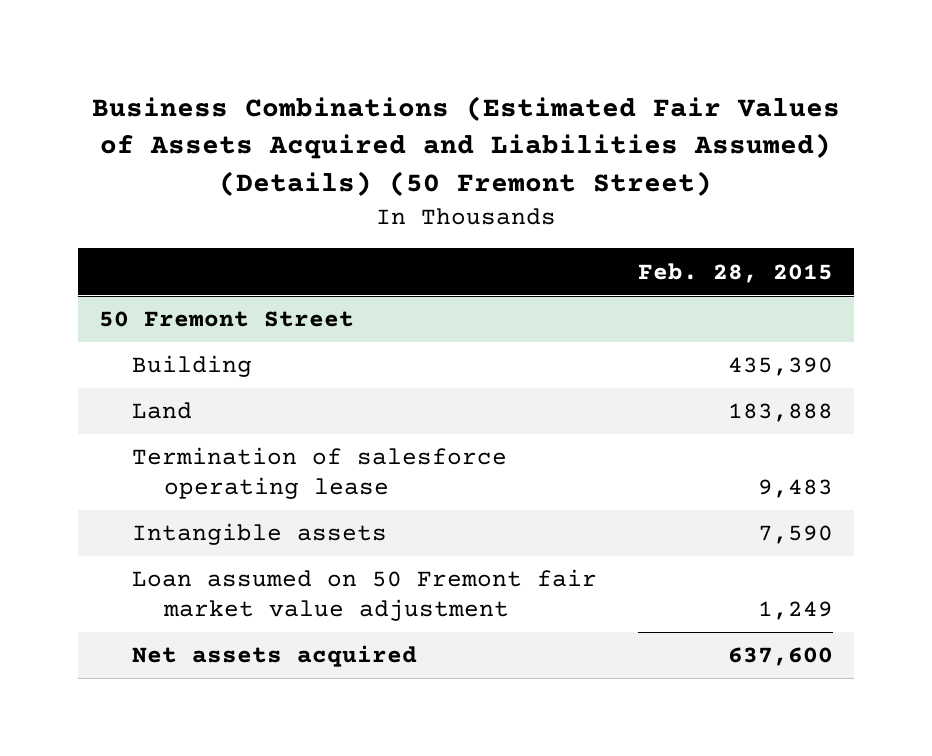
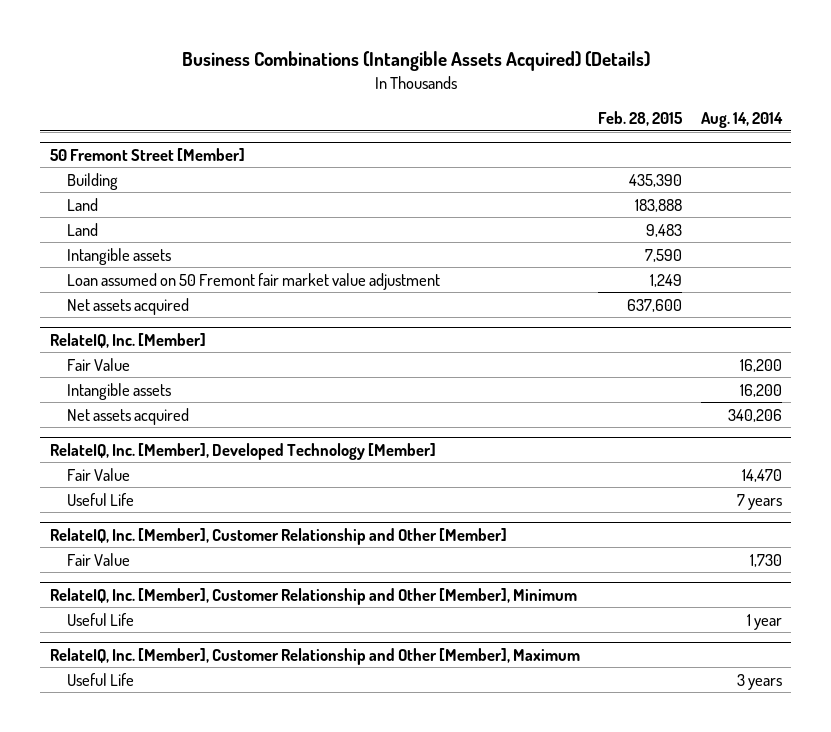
- Business Combinations (Estimated Fair Values of Assets Acquired and Liabilities Assumed) (Details) (50 Fremont Street)
+ Business Combinations (Intangible Assets Acquired) (Details)
- | Feb. 28, 2015
+ | Feb. 28, 2015 | Aug. 14, 2014
- 50 Fremont Street
+ 50 Fremont Street [Member]
- Termination of salesforce operating lease | 9,483
+ Land | 9,483 |
+ RelateIQ, Inc. [Member]
+ Fair Value | | 16,200
+ Intangible assets | | 16,200
+ Net assets acquired | | 340,206
+ RelateIQ, Inc. [Member], Developed Technology [Member]
+ Fair Value | | 14,470
+ Useful Life | | 7 years
+ RelateIQ, Inc. [Member], Customer Relationship and Other [Member]
+ Fair Value | | 1,730
+ RelateIQ, Inc. [Member], Customer Relationship and Other [Member], Minimum
+ Useful Life | | 1 year
+ RelateIQ, Inc. [Member], Customer Relationship and Other [Member], Maximum
+ Useful Life | | 3 years

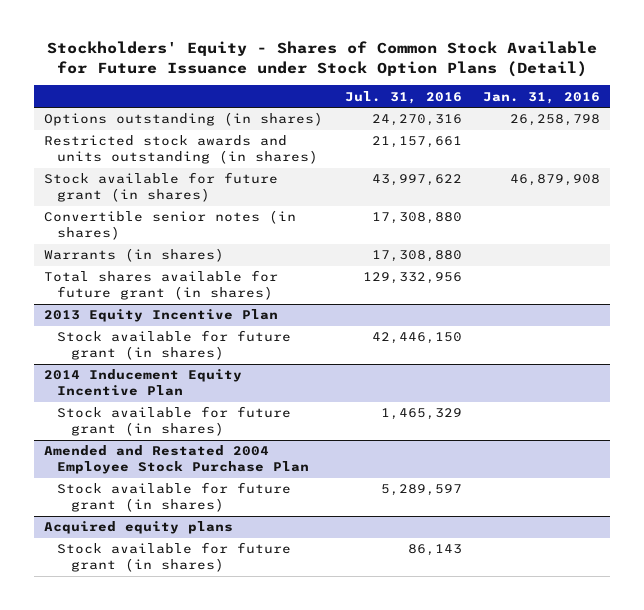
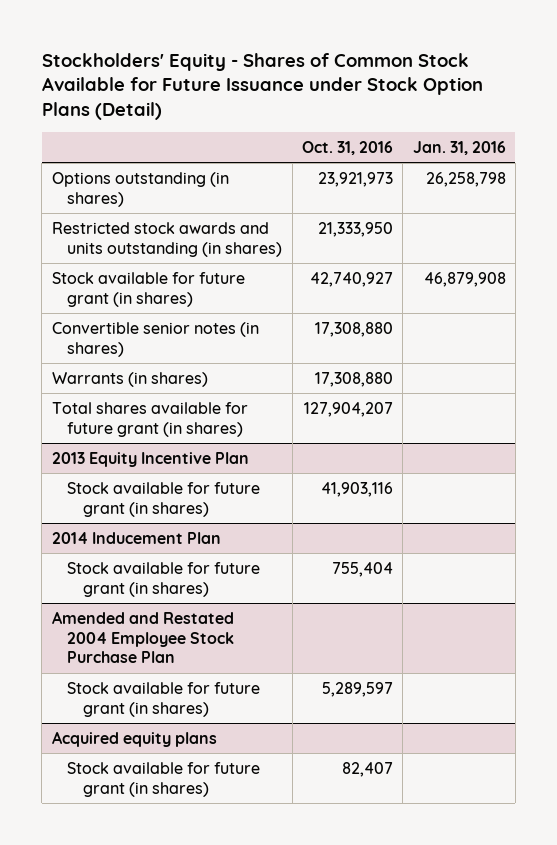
- | Jul. 31, 2016 | Jan. 31, 2016
+ | Oct. 31, 2016 | Jan. 31, 2016
- 2014 Inducement Equity Incentive Plan
+ 2014 Inducement Plan

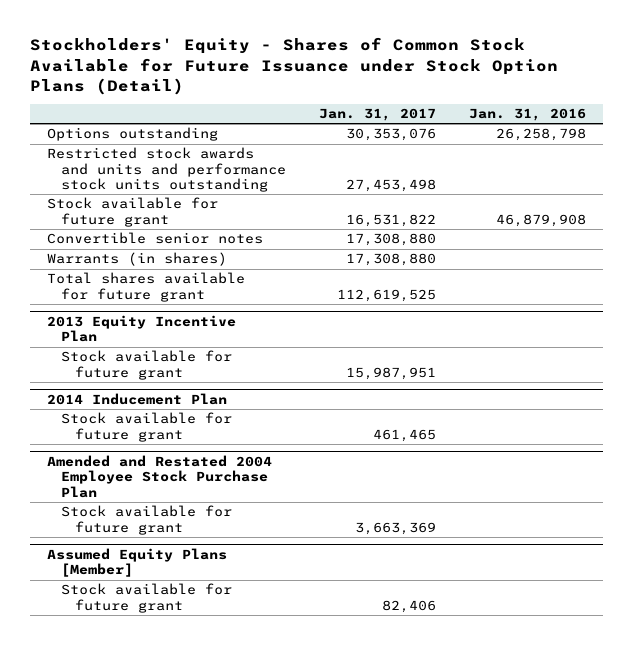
- | Oct. 31, 2016 | Jan. 31, 2016
+ | Jan. 31, 2017 | Jan. 31, 2016
- Options outstanding (in shares) | 23,921,973 | 26,258,798
- Restricted stock awards and units outstanding (in shares) | 21,333,950 |
- Stock available for future grant (in shares) | 42,740,927 | 46,879,908
- Convertible senior notes (in shares) | 17,308,880 |
+ Options outstanding | 30,353,076 | 26,258,798
+ Restricted stock awards and units and performance stock units outstanding | 27,453,498 |
+ Stock available for future grant | 16,531,822 | 46,879,908
+ Convertible senior notes | 17,308,880 |
- Total shares available for future grant (in shares) | 127,904,207 |
+ Total shares available for future grant | 112,619,525 |
@ 2013 Equity Incentive Plan
- Stock available for future grant (in shares) | 41,903,116 |
+ Stock available for future grant | 15,987,951 |
@ 2014 Inducement Plan
- Stock available for future grant (in shares) | 755,404 |
+ Stock available for future grant | 461,465 |
@ Amended and Restated 2004 Employee Stock Purchase Plan
- Stock available for future grant (in shares) | 5,289,597 |
- Acquired equity plans
- Stock available for future grant (in shares) | 82,407 |
@ Amended and Restated 2004 Employee Stock Purchase Plan
+ Stock available for future grant | 3,663,369 |
+ Assumed Equity Plans [Member]
+ Stock available for future grant | 82,406 |

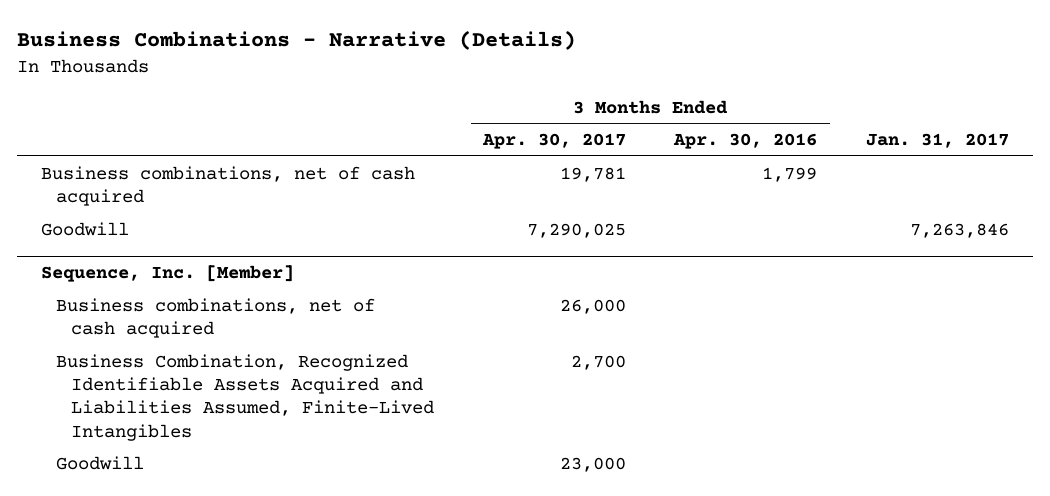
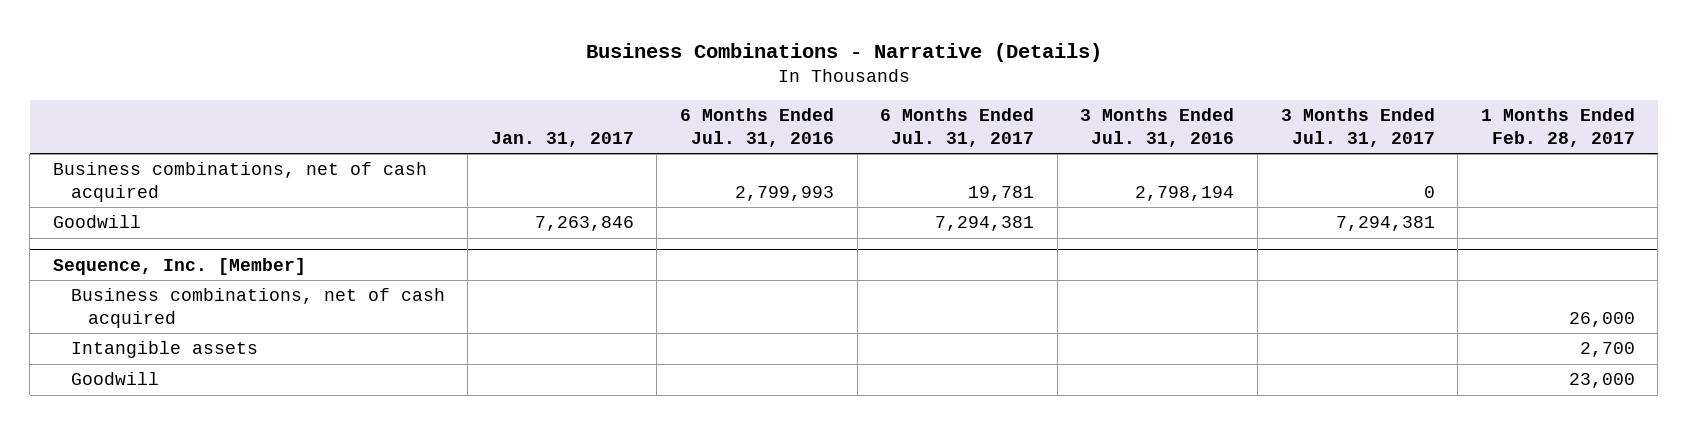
- | 3 Months Ended Apr. 30, 2017 | 3 Months Ended Apr. 30, 2016 | Jan. 31, 2017
+ | Jan. 31, 2017 | 6 Months Ended Jul. 31, 2016 | 6 Months Ended Jul. 31, 2017 | 3 Months Ended Jul. 31, 2016 | 3 Months Ended Jul. 31, 2017 | 1 Months Ended Feb. 28, 2017
@ Sequence, Inc. [Member]
- Business Combination, Recognized Identifiable Assets Acquired and Liabilities Assumed, Finite-Lived Intangibles | 2,700 | |
+ Intangible assets | | | | | | 2,700

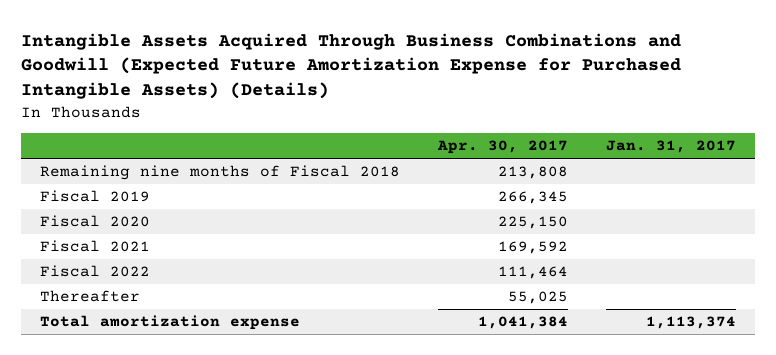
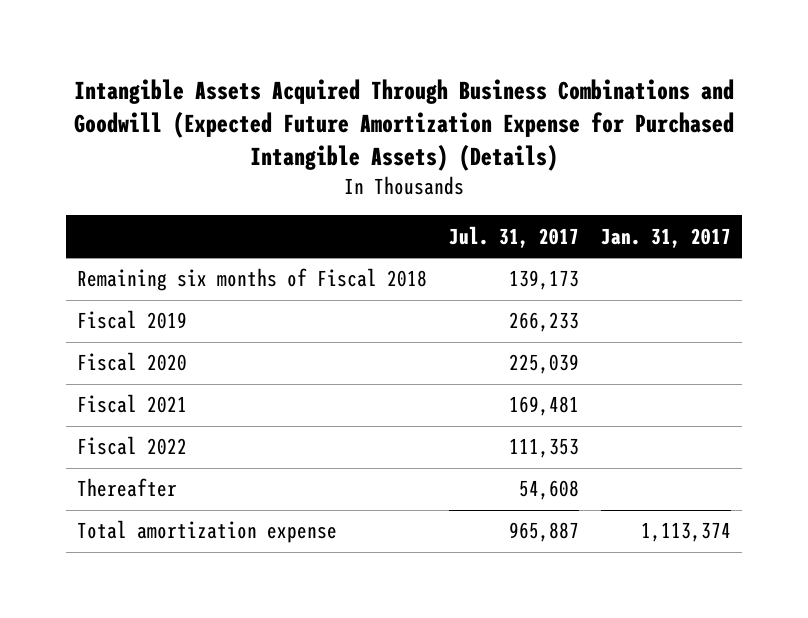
- | Apr. 30, 2017 | Jan. 31, 2017
+ | Jul. 31, 2017 | Jan. 31, 2017
- Remaining nine months of Fiscal 2018 | 213,808 |
+ Remaining six months of Fiscal 2018 | 139,173 |

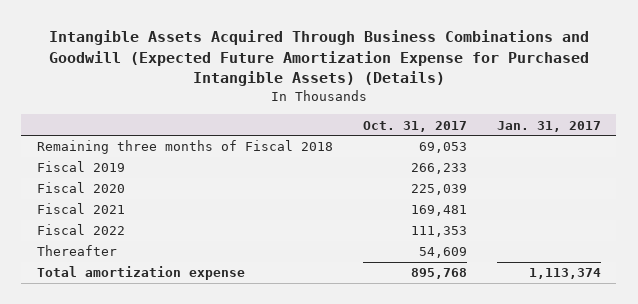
- | Jul. 31, 2017 | Jan. 31, 2017
+ | Oct. 31, 2017 | Jan. 31, 2017
- Remaining six months of Fiscal 2018 | 139,173 |
+ Remaining three months of Fiscal 2018 | 69,053 |

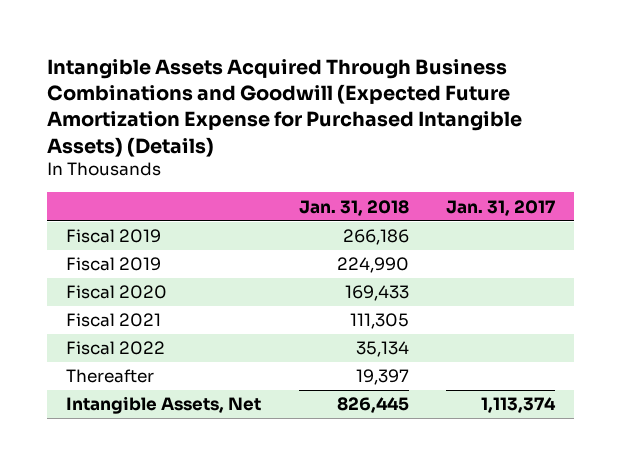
- | Oct. 31, 2017 | Jan. 31, 2017
+ | Jan. 31, 2018 | Jan. 31, 2017
- Remaining three months of Fiscal 2018 | 69,053 |
+ Fiscal 2019 | 224,990 |
- Total amortization expense | 895,768 | 1,113,374
+ Intangible Assets, Net | 826,445 | 1,113,374

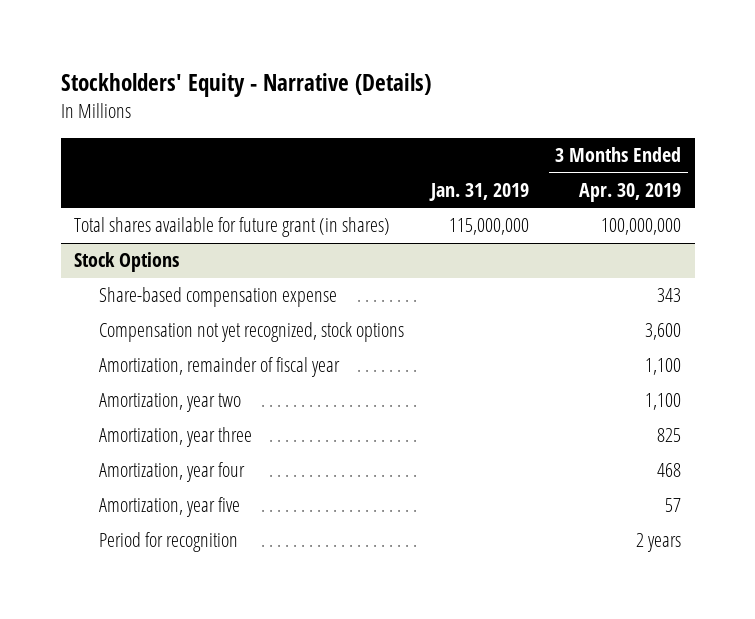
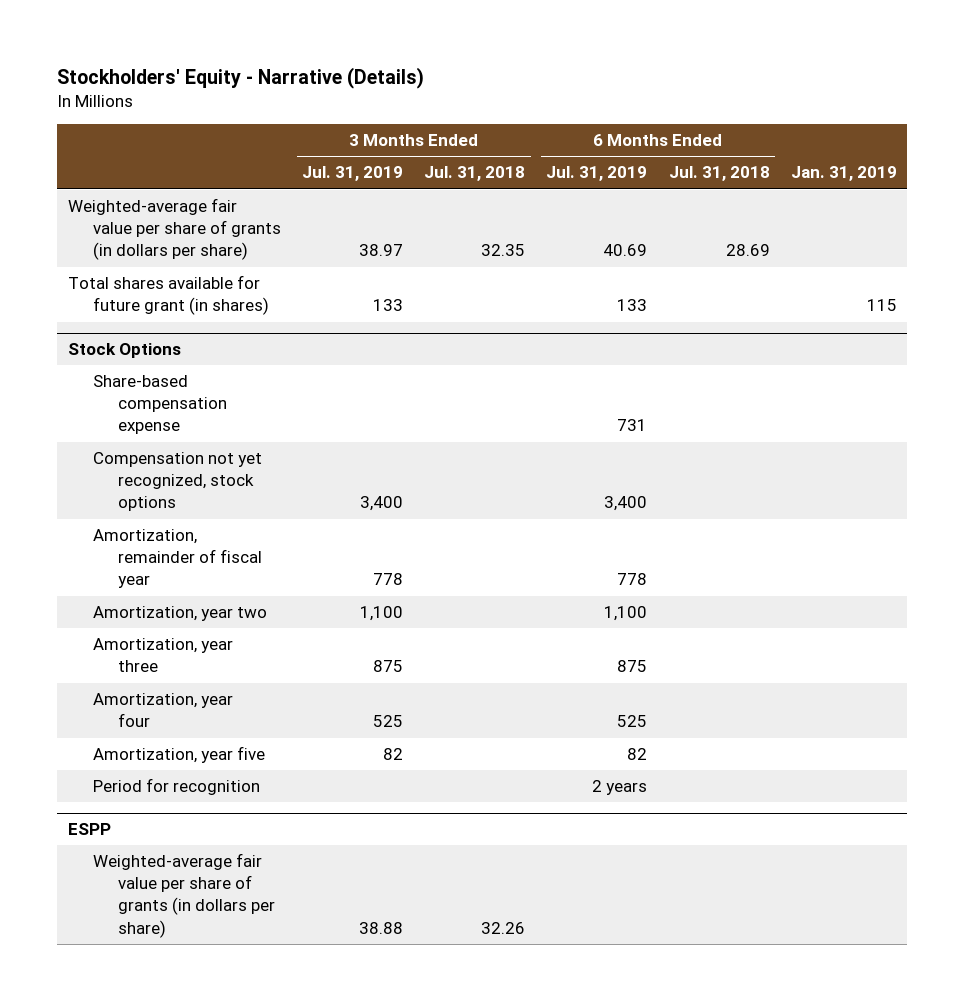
- | Jan. 31, 2019 | 3 Months Ended Apr. 30, 2019
+ | 3 Months Ended Jul. 31, 2019 | 3 Months Ended Jul. 31, 2018 | 6 Months Ended Jul. 31, 2019 | 6 Months Ended Jul. 31, 2018 | Jan. 31, 2019
- Total shares available for future grant (in shares) | 115,000,000 | 100,000,000
+ Weighted-average fair value per share of grants (in dollars per share) | 38.97 | 32.35 | 40.69 | 28.69 |
+ Total shares available for future grant (in shares) | 133 | | 133 | | 115
+ ESPP
+ Weighted-average fair value per share of grants (in dollars per share) | 38.88 | 32.26 | | |

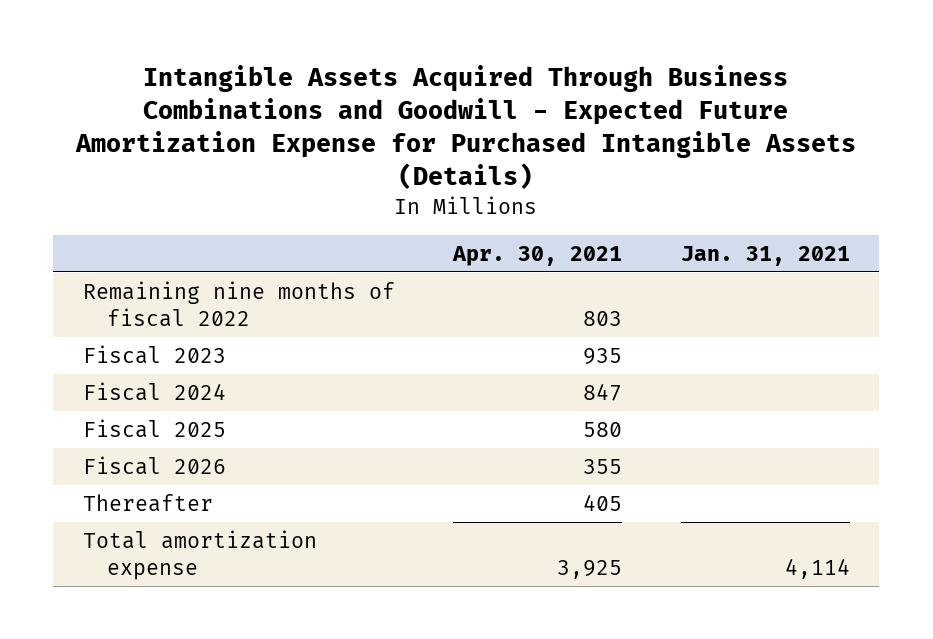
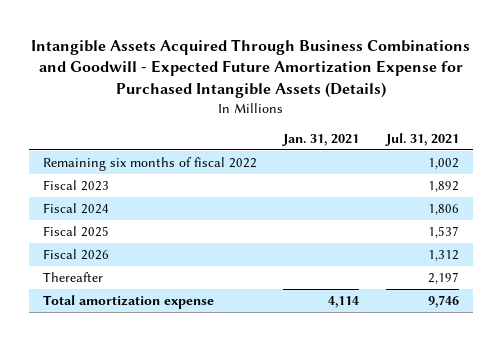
- | Apr. 30, 2021 | Jan. 31, 2021
+ | Jan. 31, 2021 | Jul. 31, 2021
- Remaining nine months of fiscal 2022 | 803 |
+ Remaining six months of fiscal 2022 | | 1,002

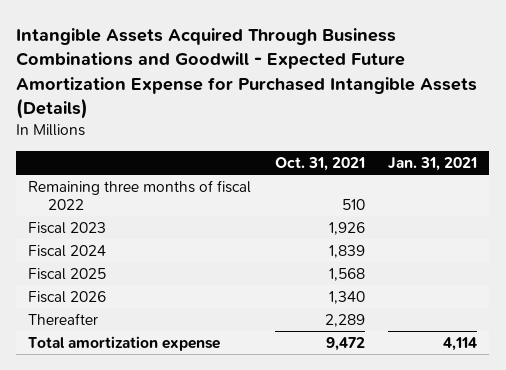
- | Jan. 31, 2021 | Jul. 31, 2021
+ | Oct. 31, 2021 | Jan. 31, 2021
- Remaining six months of fiscal 2022 | | 1,002
+ Remaining three months of fiscal 2022 | 510 |

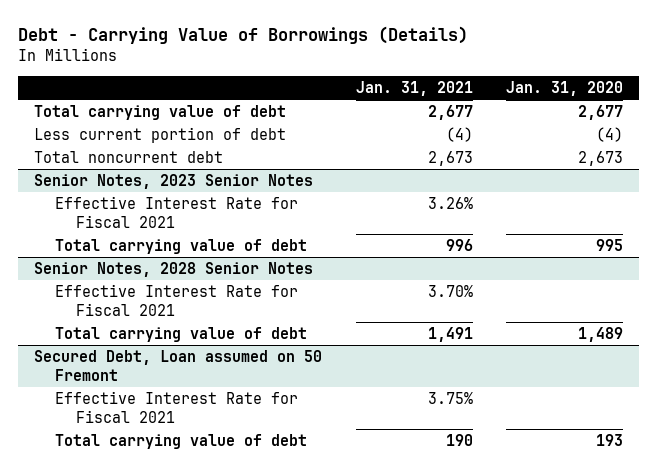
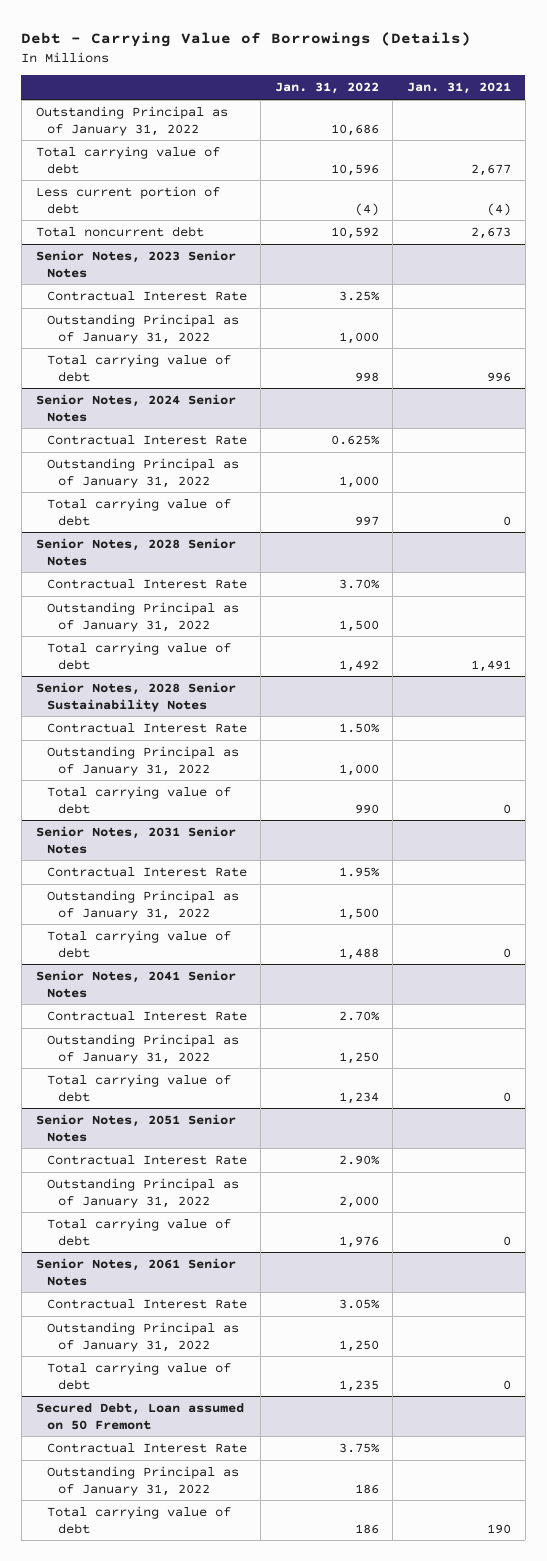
- | Jan. 31, 2021 | Jan. 31, 2020
+ | Jan. 31, 2022 | Jan. 31, 2021
+ Outstanding Principal as of January 31, 2022 | 10,686 |
@ Senior Notes, 2023 Senior Notes
- Effective Interest Rate for Fiscal 2021 | 3.26% |
+ Contractual Interest Rate | 3.25% |
+ Outstanding Principal as of January 31, 2022 | 1,000 |
+ Senior Notes, 2024 Senior Notes
+ Contractual Interest Rate | 0.625% |
+ Outstanding Principal as of January 31, 2022 | 1,000 |
+ Total carrying value of debt | 997 | 0
@ Senior Notes, 2028 Senior Notes
- Effective Interest Rate for Fiscal 2021 | 3.70% |
+ Contractual Interest Rate | 3.70% |
+ Outstanding Principal as of January 31, 2022 | 1,500 |
+ Senior Notes, 2028 Senior Sustainability Notes
+ Contractual Interest Rate | 1.50% |
+ Outstanding Principal as of January 31, 2022 | 1,000 |
+ Total carrying value of debt | 990 | 0
+ Senior Notes, 2031 Senior Notes
+ Contractual Interest Rate | 1.95% |
+ Outstanding Principal as of January 31, 2022 | 1,500 |
+ Total carrying value of debt | 1,488 | 0
+ Senior Notes, 2041 Senior Notes
+ Contractual Interest Rate | 2.70% |
+ Outstanding Principal as of January 31, 2022 | 1,250 |
+ Total carrying value of debt | 1,234 | 0
+ Senior Notes, 2051 Senior Notes
+ Contractual Interest Rate | 2.90% |
+ Outstanding Principal as of January 31, 2022 | 2,000 |
+ Total carrying value of debt | 1,976 | 0
+ Senior Notes, 2061 Senior Notes
+ Contractual Interest Rate | 3.05% |
+ Outstanding Principal as of January 31, 2022 | 1,250 |
+ Total carrying value of debt | 1,235 | 0
@ Secured Debt, Loan assumed on 50 Fremont
- Effective Interest Rate for Fiscal 2021 | 3.75% |
+ Contractual Interest Rate | 3.75% |
+ Outstanding Principal as of January 31, 2022 | 186 |

